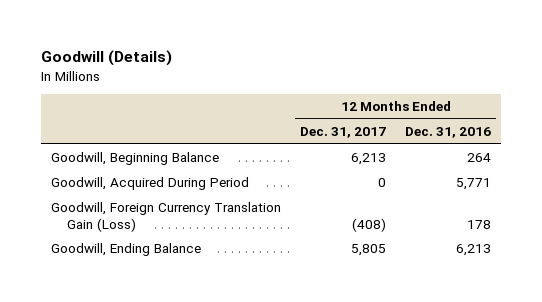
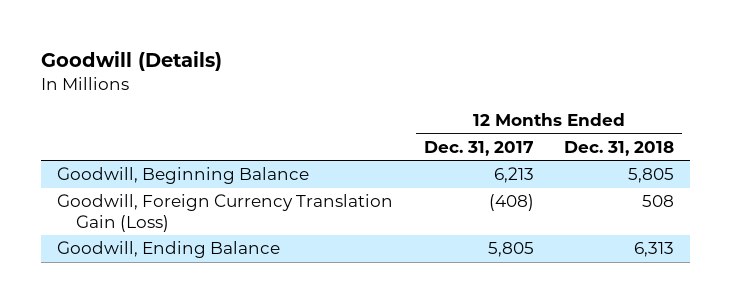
- | 12 Months Ended Dec. 31, 2017 | 12 Months Ended Dec. 31, 2016
+ | 12 Months Ended Dec. 31, 2017 | 12 Months Ended Dec. 31, 2018
- Goodwill, Acquired During Period | 0 | 5,771

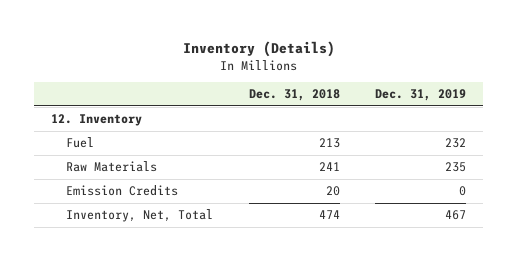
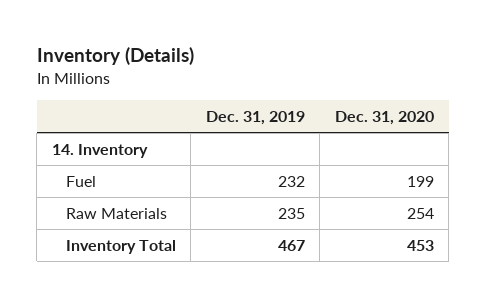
- | Dec. 31, 2018 | Dec. 31, 2019
+ | Dec. 31, 2019 | Dec. 31, 2020
- 12. Inventory
+ 14. Inventory
- Emission Credits | 20 | 0
- Inventory, Net, Total | 474 | 467
+ Inventory Total | 467 | 453

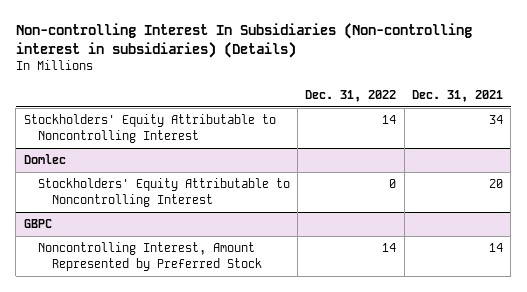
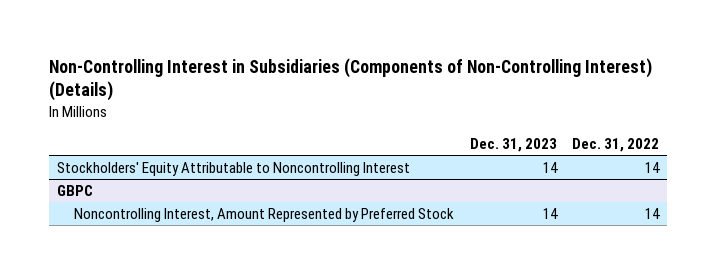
- Non-controlling Interest In Subsidiaries (Non-controlling interest in subsidiaries) (Details)
+ Non-Controlling Interest in Subsidiaries (Components of Non-Controlling Interest) (Details)
- | Dec. 31, 2022 | Dec. 31, 2021
+ | Dec. 31, 2023 | Dec. 31, 2022
- Domlec
- Stockholders' Equity Attributable to Noncontrolling Interest | 0 | 20

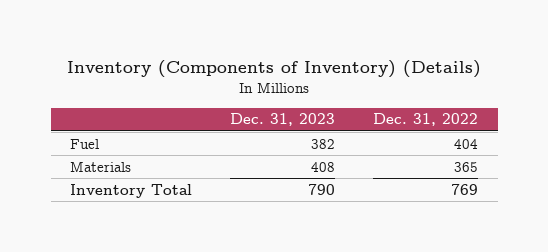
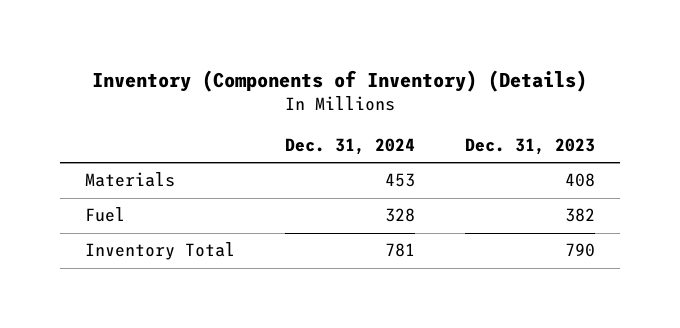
- | Dec. 31, 2023 | Dec. 31, 2022
+ | Dec. 31, 2024 | Dec. 31, 2023
moved down: Fuel | 328 | 382

